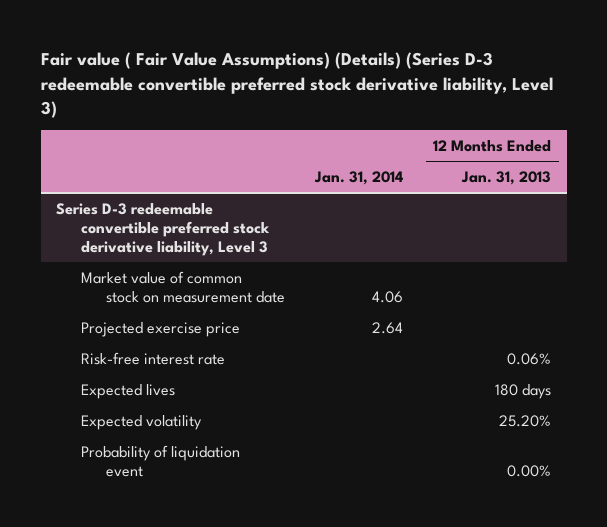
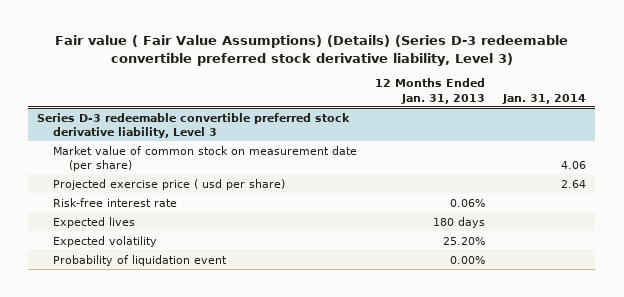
- | Jan. 31, 2014 | 12 Months Ended Jan. 31, 2013
+ | 12 Months Ended Jan. 31, 2013 | Jan. 31, 2014
@ Series D-3 redeemable convertible preferred stock derivative liability, Level 3
- Market value of common stock on measurement date | 4.06 |
- Projected exercise price | 2.64 |
+ Market value of common stock on measurement date (per share) | | 4.06
+ Projected exercise price ( usd per share) | | 2.64

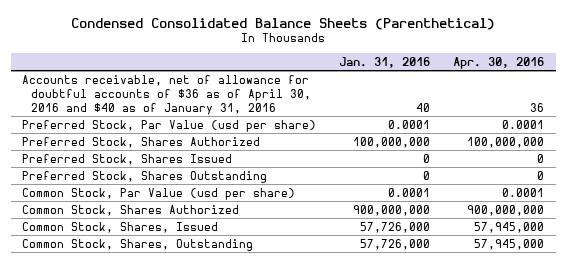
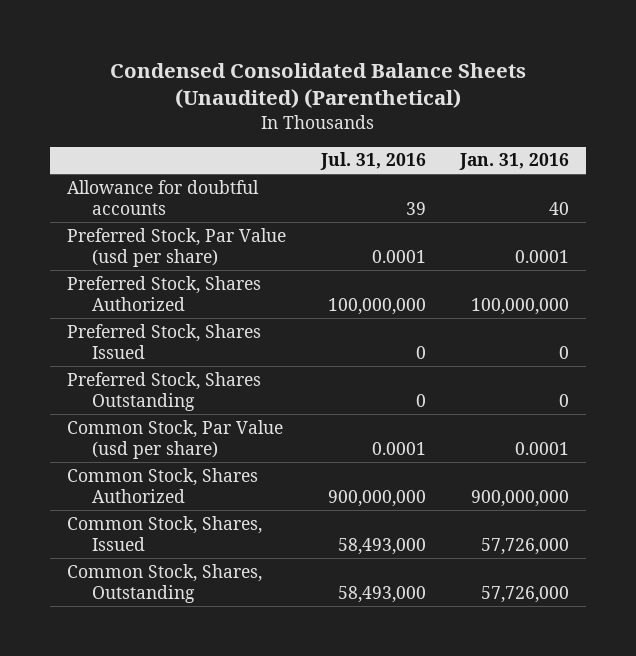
- Condensed Consolidated Balance Sheets (Parenthetical)
+ Condensed Consolidated Balance Sheets (Unaudited) (Parenthetical)
- | Jan. 31, 2016 | Apr. 30, 2016
+ | Jul. 31, 2016 | Jan. 31, 2016
- Accounts receivable, net of allowance for doubtful accounts of $36 as of April 30, 2016 and $40 as of January 31, 2016 | 40 | 36
+ Allowance for doubtful accounts | 39 | 40

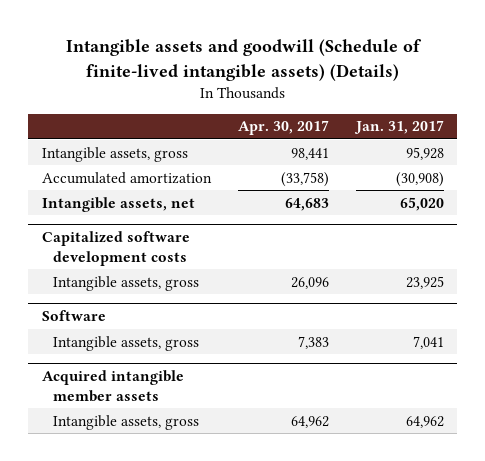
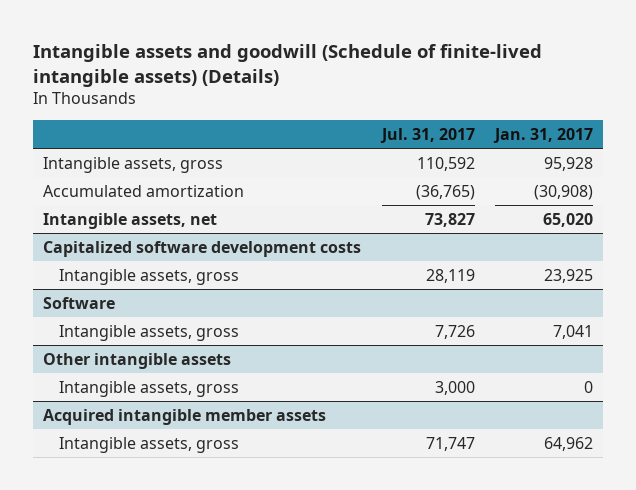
- | Apr. 30, 2017 | Jan. 31, 2017
+ | Jul. 31, 2017 | Jan. 31, 2017
+ Other intangible assets
+ Intangible assets, gross | 3,000 | 0

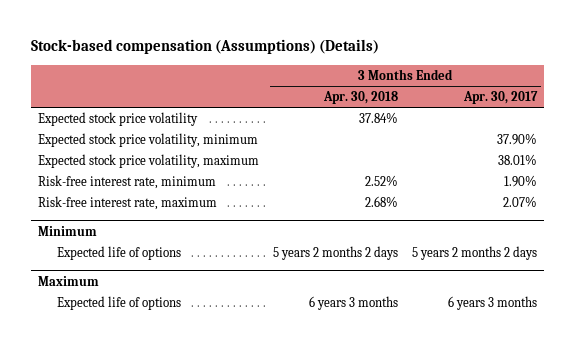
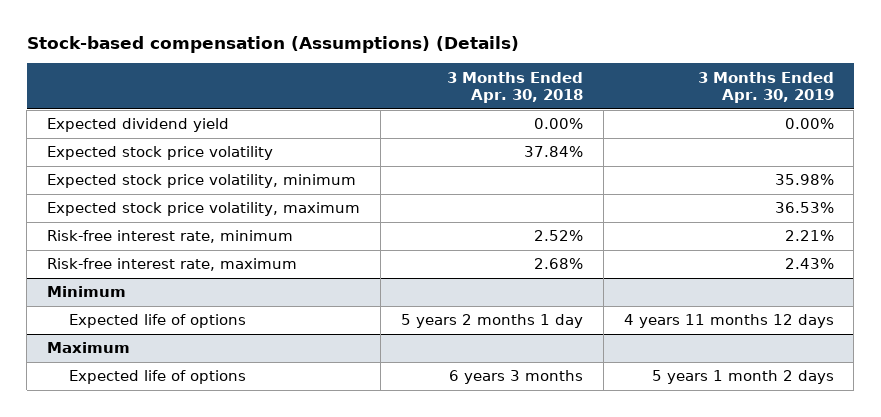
- | 3 Months Ended Apr. 30, 2018 | 3 Months Ended Apr. 30, 2017
+ | 3 Months Ended Apr. 30, 2018 | 3 Months Ended Apr. 30, 2019
+ Expected dividend yield | 0.00% | 0.00%
@ Minimum
- Expected life of options | 5 years 2 months 2 days | 5 years 2 months 2 days
+ Expected life of options | 5 years 2 months 1 day | 4 years 11 months 12 days

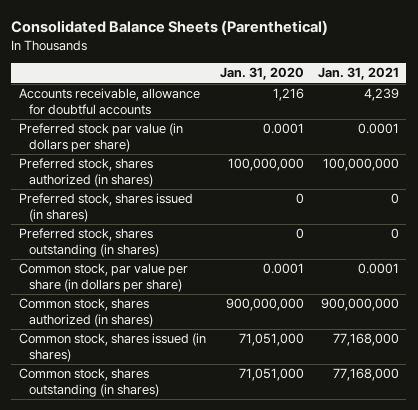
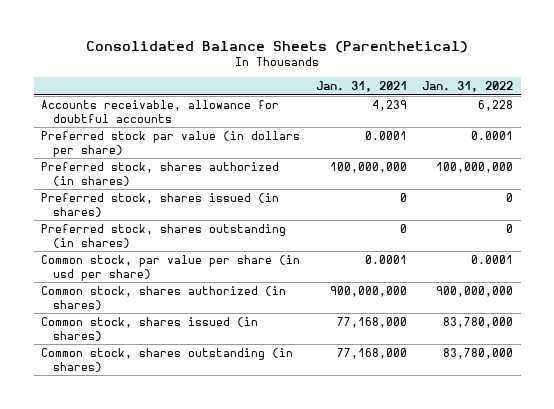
- | Jan. 31, 2020 | Jan. 31, 2021
+ | Jan. 31, 2021 | Jan. 31, 2022
- Common stock, par value per share (in dollars per share) | 0.0001 | 0.0001
+ Common stock, par value per share (in usd per share) | 0.0001 | 0.0001

